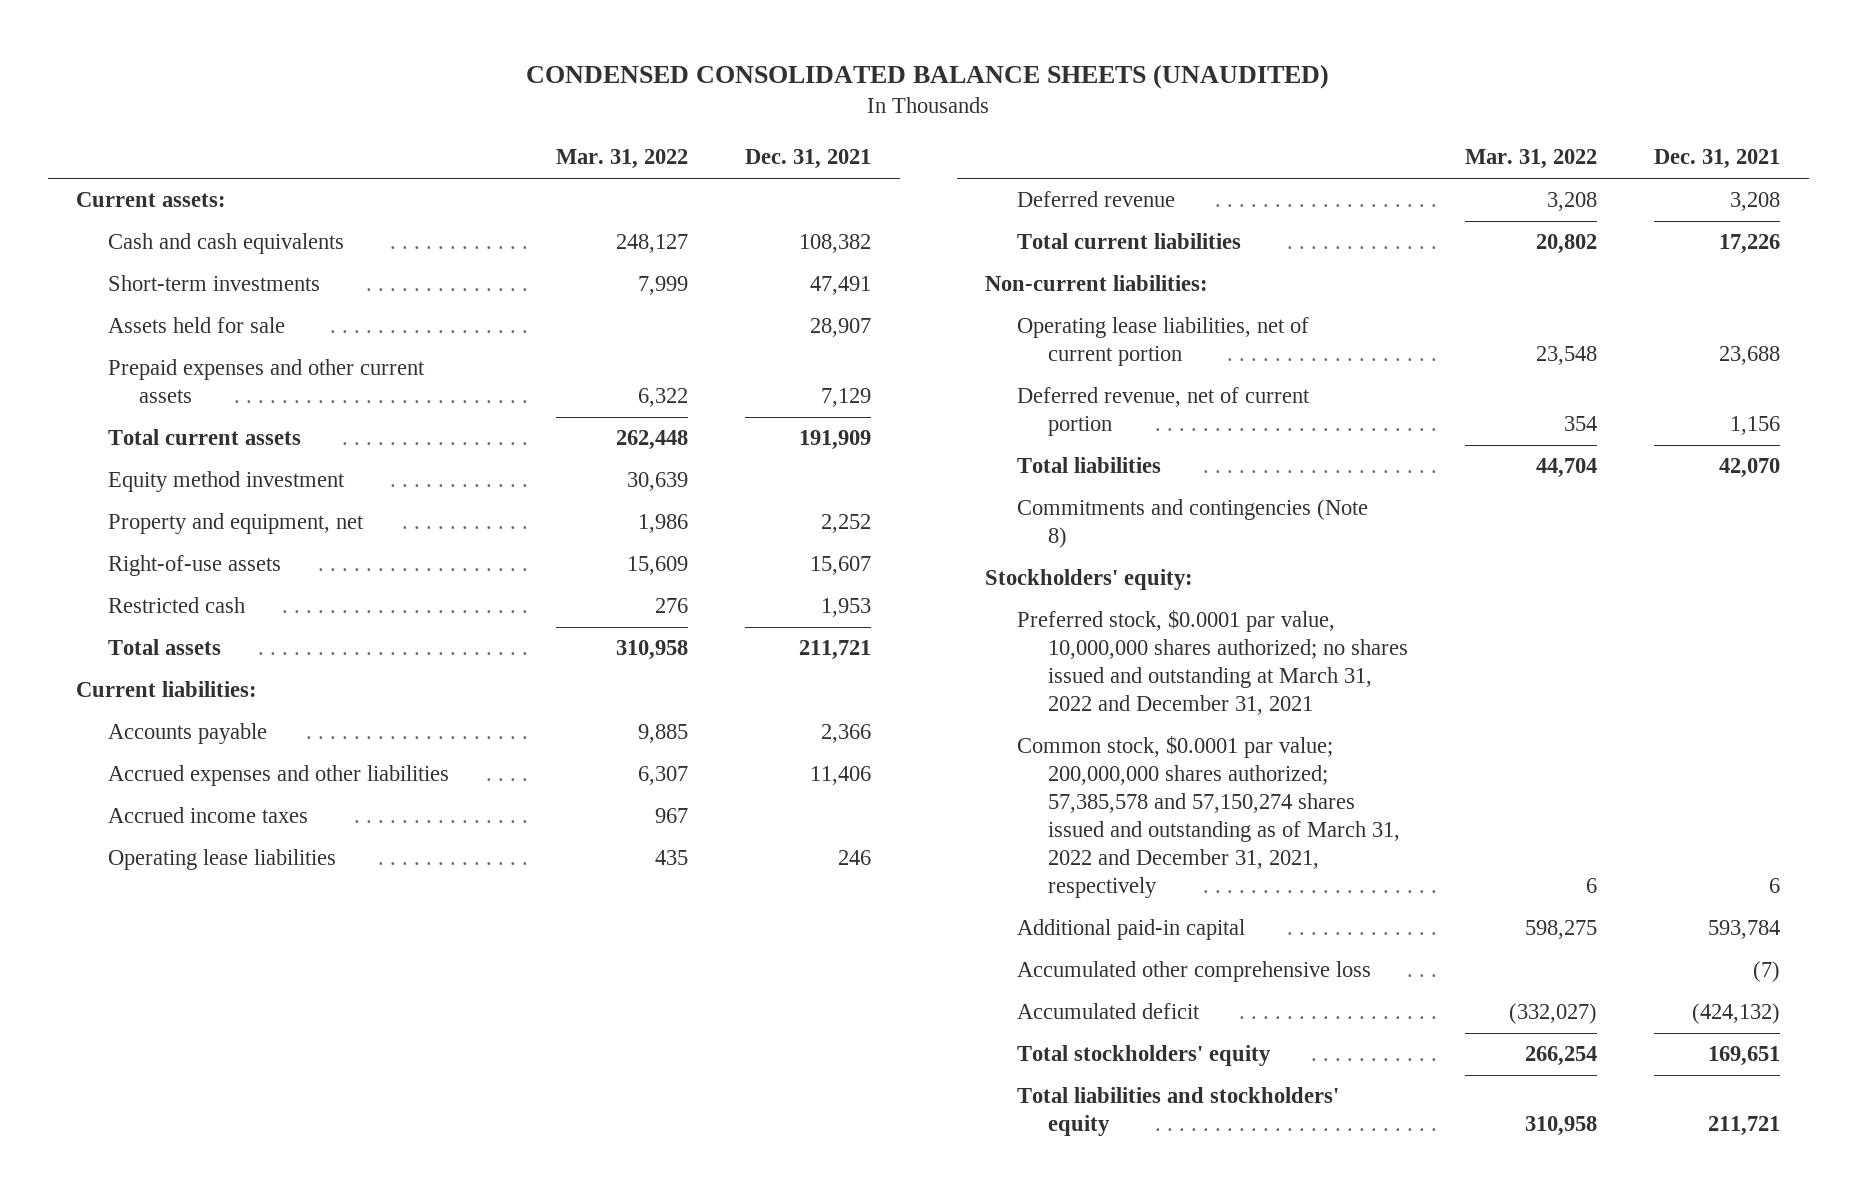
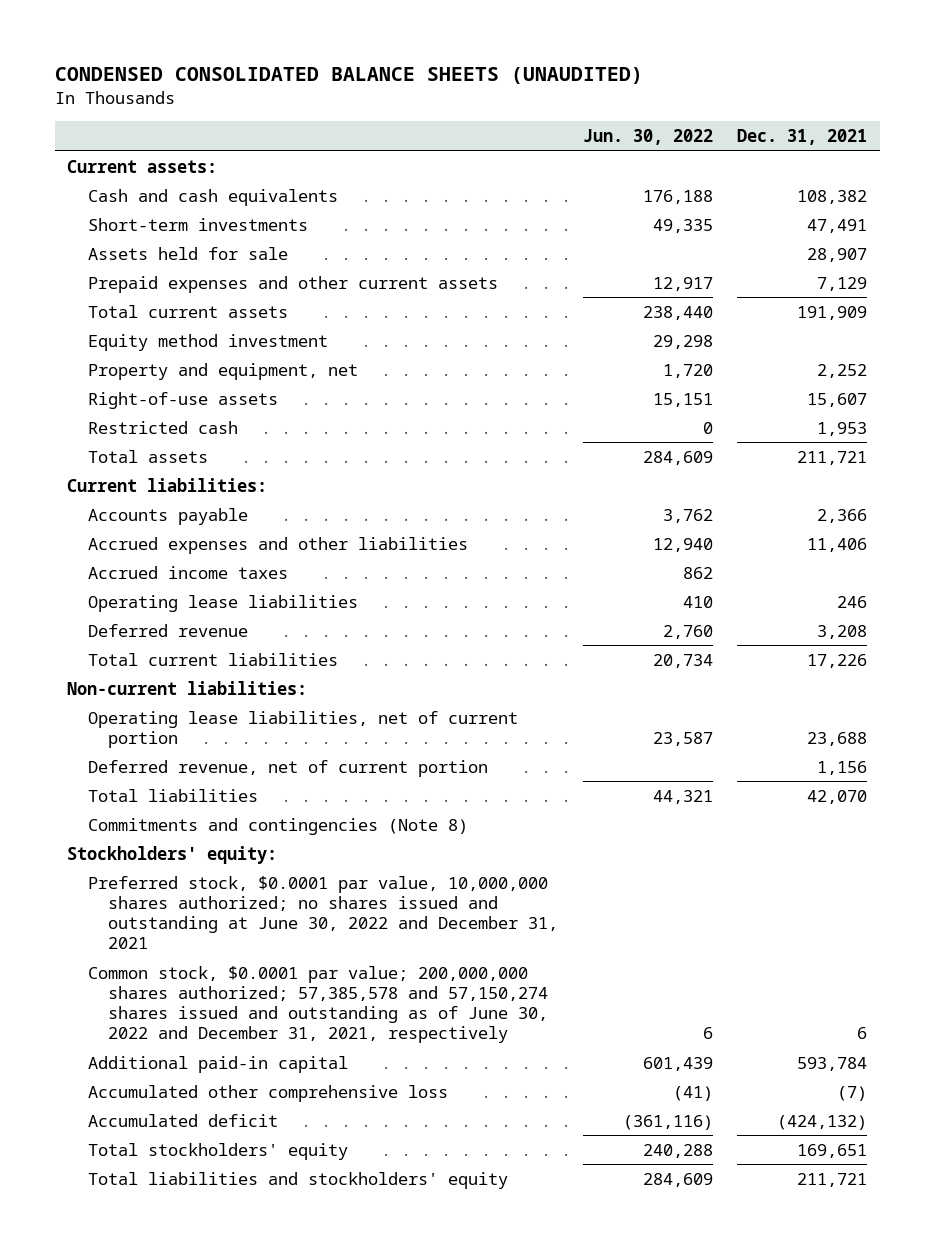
- | Mar. 31, 2022 | Dec. 31, 2021
+ | Jun. 30, 2022 | Dec. 31, 2021
- Preferred stock, $0.0001 par value, 10,000,000 shares authorized; no shares issued and outstanding at March 31, 2022 and December 31, 2021
- Common stock, $0.0001 par value; 200,000,000 shares authorized; 57,385,578 and 57,150,274 shares issued and outstanding as of March 31, 2022 and December 31, 2021, respectively | 6 | 6
+ Preferred stock, $0.0001 par value, 10,000,000 shares authorized; no shares issued and outstanding at June 30, 2022 and December 31, 2021
+ Common stock, $0.0001 par value; 200,000,000 shares authorized; 57,385,578 and 57,150,274 shares issued and outstanding as of June 30, 2022 and December 31, 2021, respectively | 6 | 6

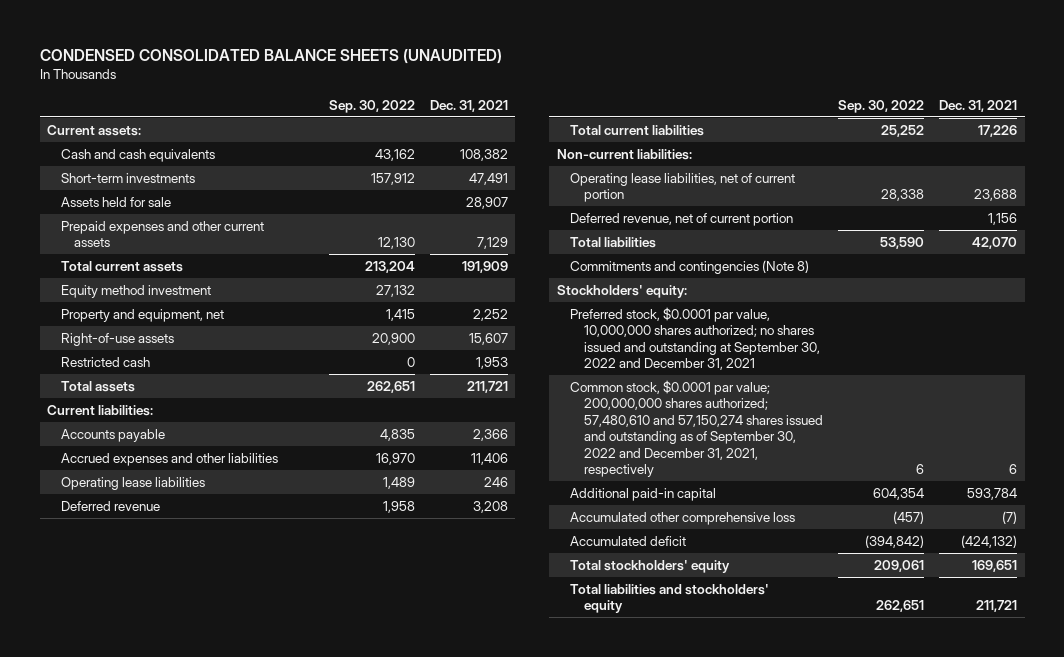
- | Jun. 30, 2022 | Dec. 31, 2021
+ | Sep. 30, 2022 | Dec. 31, 2021
- Accrued income taxes | 862 |
- Preferred stock, $0.0001 par value, 10,000,000 shares authorized; no shares issued and outstanding at June 30, 2022 and December 31, 2021
- Common stock, $0.0001 par value; 200,000,000 shares authorized; 57,385,578 and 57,150,274 shares issued and outstanding as of June 30, 2022 and December 31, 2021, respectively | 6 | 6
+ Preferred stock, $0.0001 par value, 10,000,000 shares authorized; no shares issued and outstanding at September 30, 2022 and December 31, 2021
+ Common stock, $0.0001 par value; 200,000,000 shares authorized; 57,480,610 and 57,150,274 shares issued and outstanding as of September 30, 2022 and December 31, 2021, respectively | 6 | 6

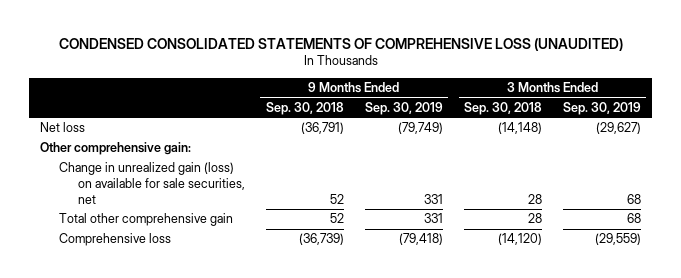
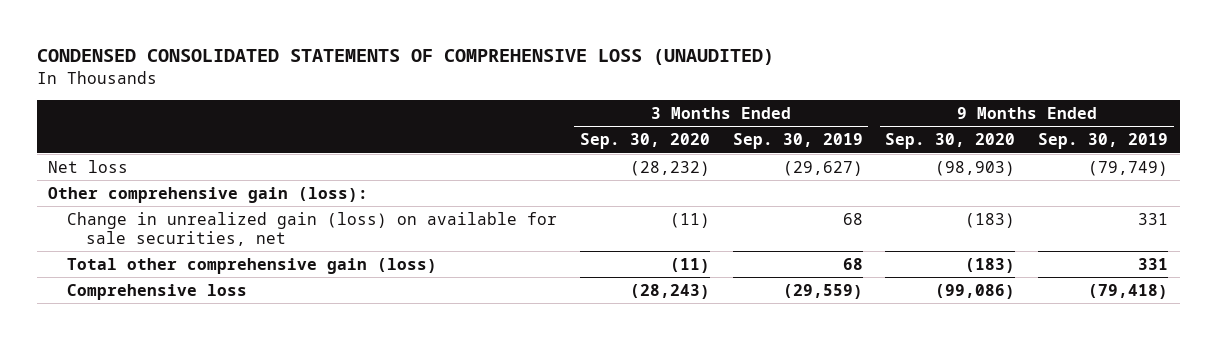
- | 9 Months Ended Sep. 30, 2018 | 9 Months Ended Sep. 30, 2019 | 3 Months Ended Sep. 30, 2018 | 3 Months Ended Sep. 30, 2019
+ | 3 Months Ended Sep. 30, 2020 | 3 Months Ended Sep. 30, 2019 | 9 Months Ended Sep. 30, 2020 | 9 Months Ended Sep. 30, 2019
- Other comprehensive gain:
+ Other comprehensive gain (loss):
- Total other comprehensive gain | 52 | 331 | 28 | 68
+ Total other comprehensive gain (loss) | (11) | 68 | (183) | 331

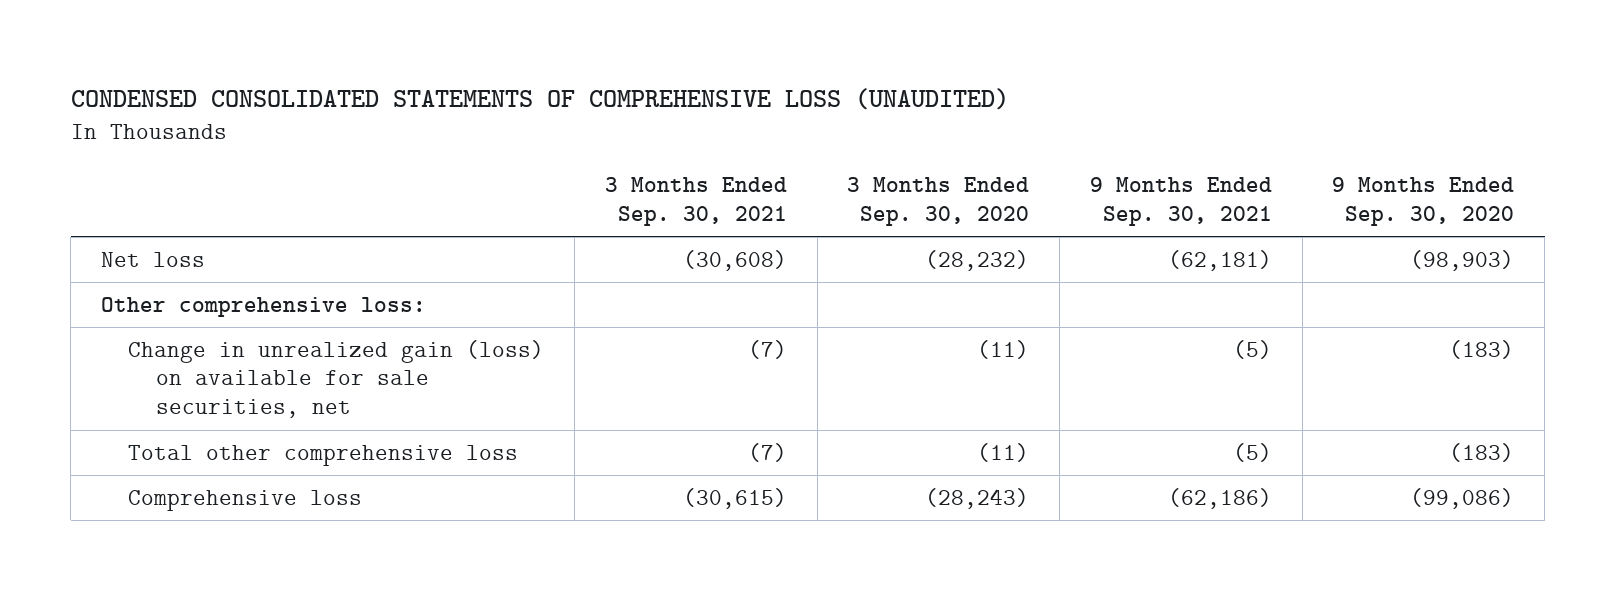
- | 3 Months Ended Sep. 30, 2020 | 3 Months Ended Sep. 30, 2019 | 9 Months Ended Sep. 30, 2020 | 9 Months Ended Sep. 30, 2019
+ | 3 Months Ended Sep. 30, 2021 | 3 Months Ended Sep. 30, 2020 | 9 Months Ended Sep. 30, 2021 | 9 Months Ended Sep. 30, 2020
- Other comprehensive gain (loss):
+ Other comprehensive loss:
- Total other comprehensive gain (loss) | (11) | 68 | (183) | 331
+ Total other comprehensive loss | (7) | (11) | (5) | (183)

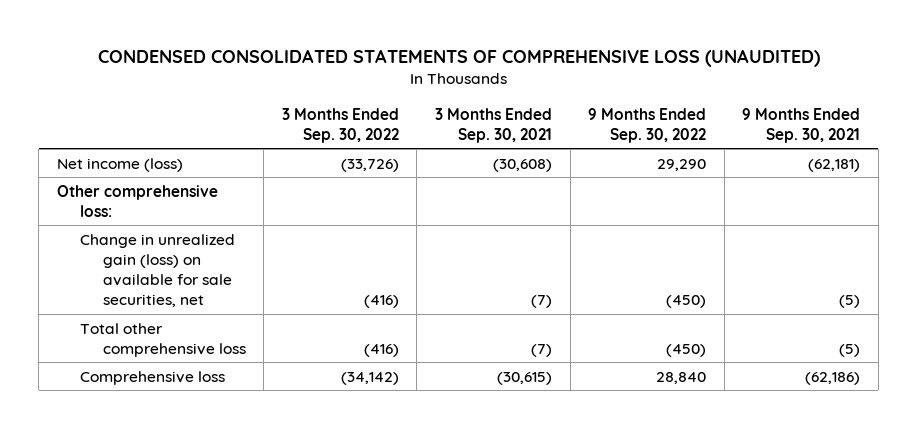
- | 3 Months Ended Sep. 30, 2021 | 3 Months Ended Sep. 30, 2020 | 9 Months Ended Sep. 30, 2021 | 9 Months Ended Sep. 30, 2020
+ | 3 Months Ended Sep. 30, 2022 | 3 Months Ended Sep. 30, 2021 | 9 Months Ended Sep. 30, 2022 | 9 Months Ended Sep. 30, 2021
- Net loss | (30,608) | (28,232) | (62,181) | (98,903)
+ Net income (loss) | (33,726) | (30,608) | 29,290 | (62,181)

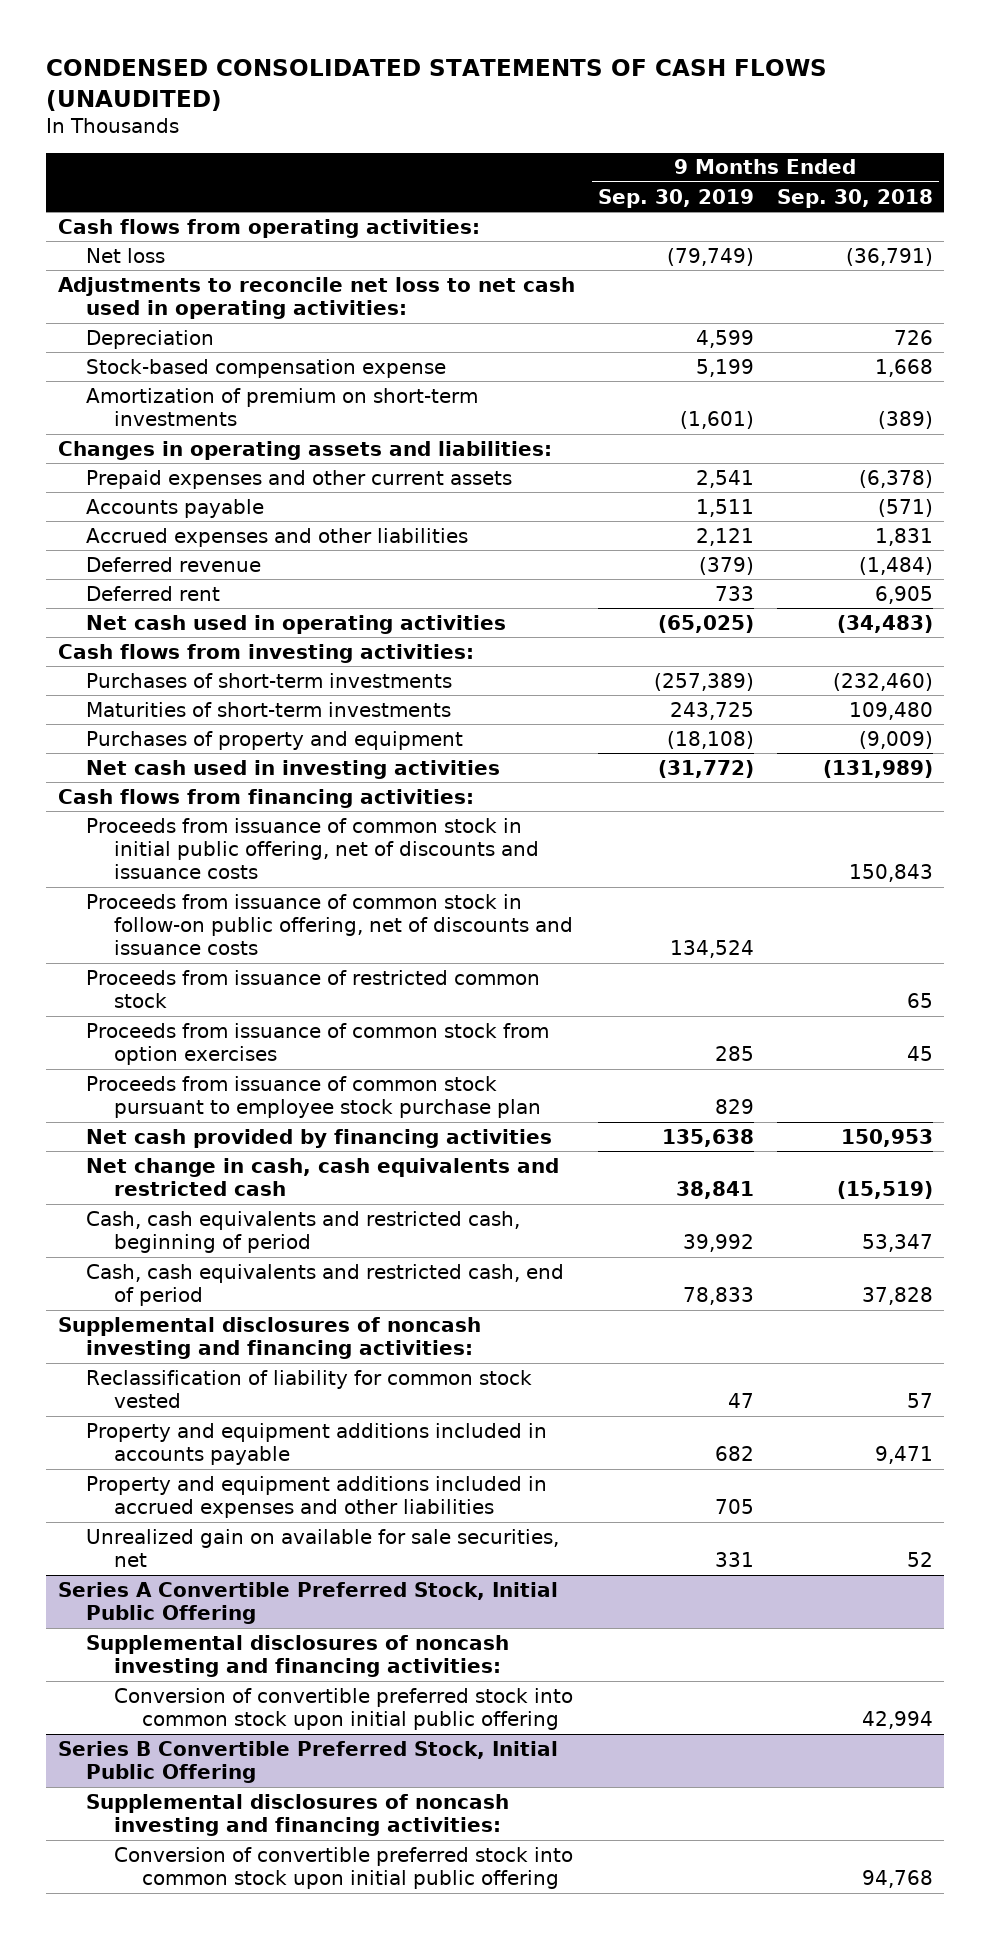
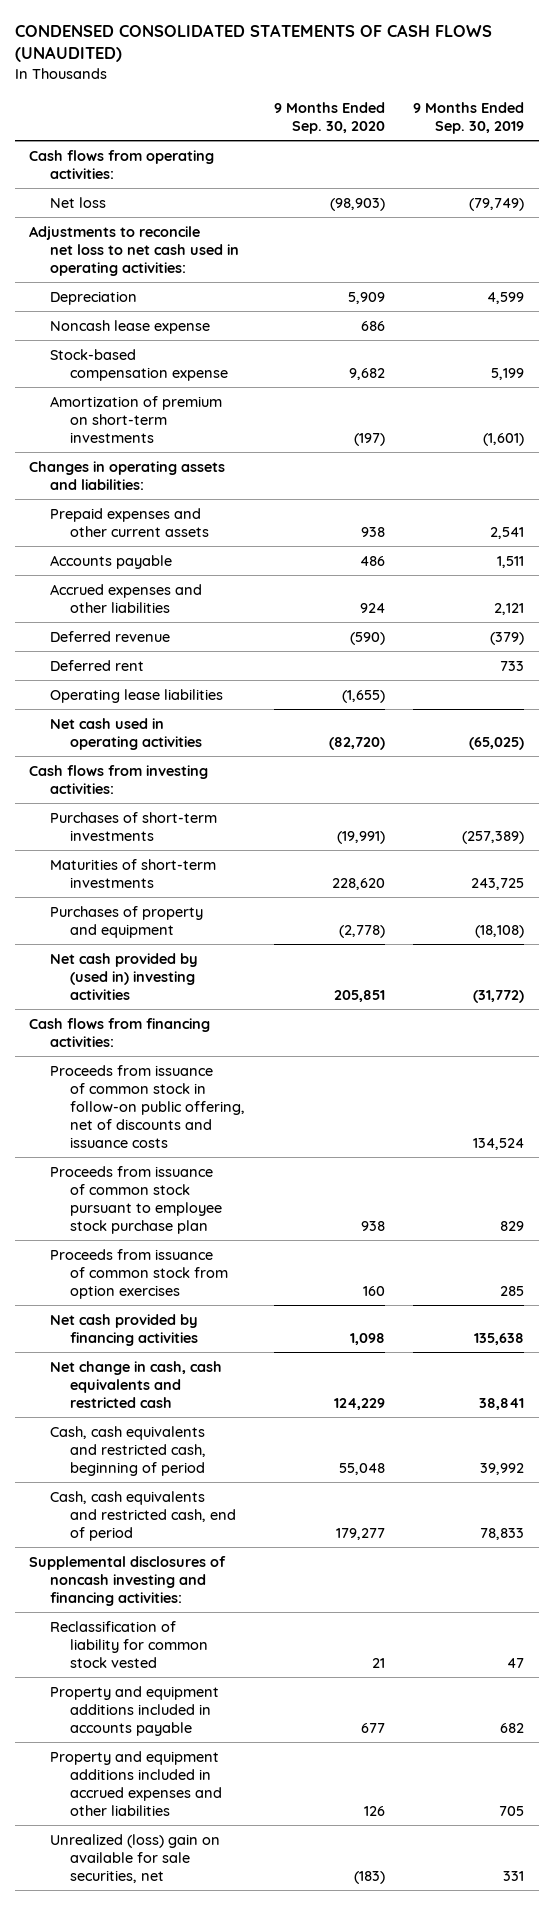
- | 9 Months Ended Sep. 30, 2019 | 9 Months Ended Sep. 30, 2018
+ | 9 Months Ended Sep. 30, 2020 | 9 Months Ended Sep. 30, 2019
+ Noncash lease expense | 686 |
+ Operating lease liabilities | (1,655) |
- Net cash used in investing activities | (31,772) | (131,989)
+ Net cash provided by (used in) investing activities | 205,851 | (31,772)
- Proceeds from issuance of common stock in initial public offering, net of discounts and issuance costs | | 150,843
- Proceeds from issuance of restricted common stock | | 65
moved down: Proceeds from issuance of common stock from option exercises | 160 | 285
- Unrealized gain on available for sale securities, net | 331 | 52
- Series A Convertible Preferred Stock, Initial Public Offering
- Supplemental disclosures of noncash investing and financing activities:
- Conversion of convertible preferred stock into common stock upon initial public offering | | 42,994
- Series B Convertible Preferred Stock, Initial Public Offering
- Supplemental disclosures of noncash investing and financing activities:
- Conversion of convertible preferred stock into common stock upon initial public offering | | 94,768
+ Unrealized (loss) gain on available for sale securities, net | (183) | 331

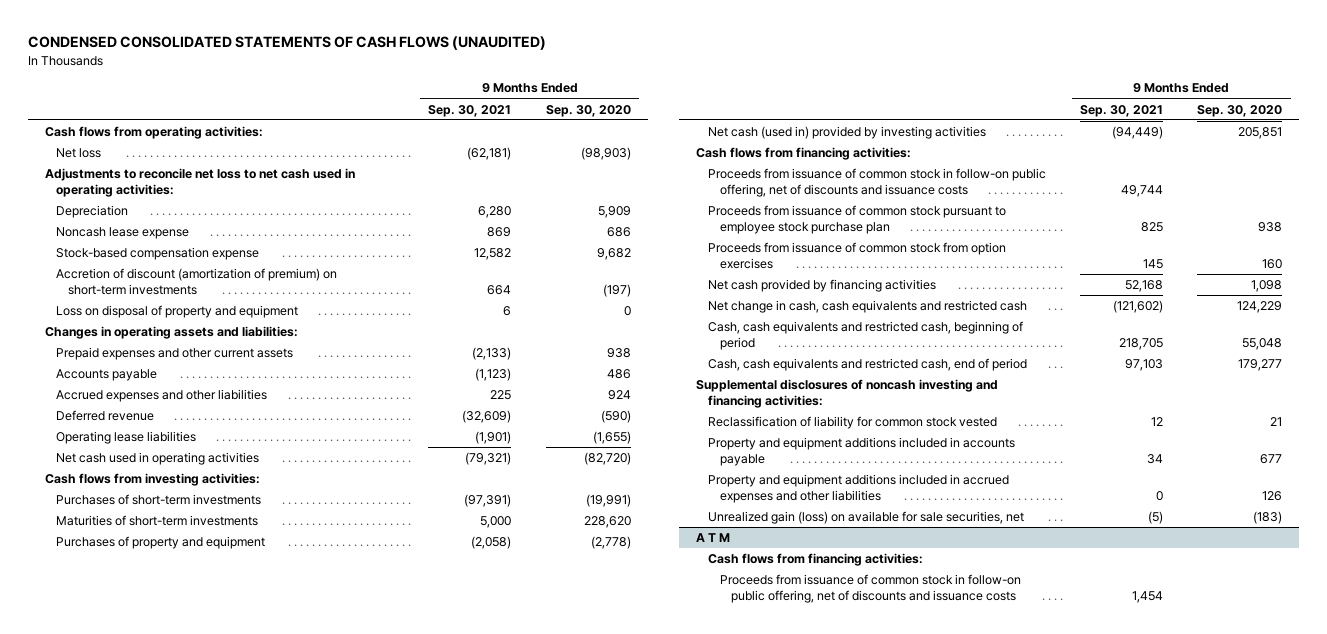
- | 9 Months Ended Sep. 30, 2020 | 9 Months Ended Sep. 30, 2019
+ | 9 Months Ended Sep. 30, 2021 | 9 Months Ended Sep. 30, 2020
- Amortization of premium on short-term investments | (197) | (1,601)
+ Accretion of discount (amortization of premium) on short-term investments | 664 | (197)
+ Loss on disposal of property and equipment | 6 | 0
- Deferred rent | | 733
- Net cash provided by (used in) investing activities | 205,851 | (31,772)
+ Net cash (used in) provided by investing activities | (94,449) | 205,851
- Unrealized (loss) gain on available for sale securities, net | (183) | 331
+ Unrealized gain (loss) on available for sale securities, net | (5) | (183)
+ A T M
+ Cash flows from financing activities:
+ Proceeds from issuance of common stock in follow-on public offering, net of discounts and issuance costs | 1,454 |

